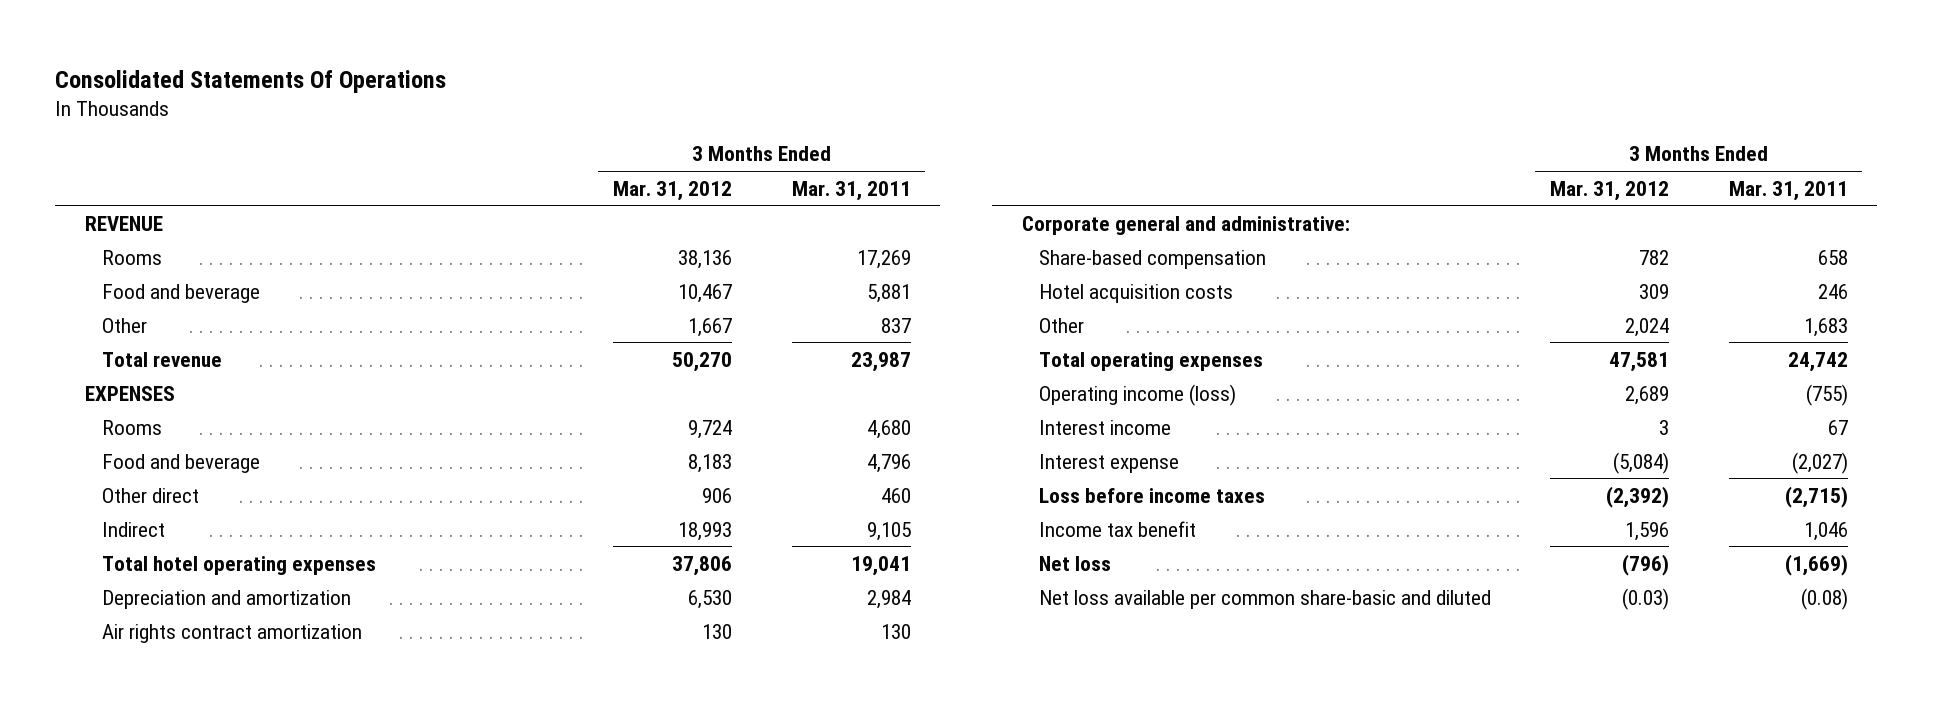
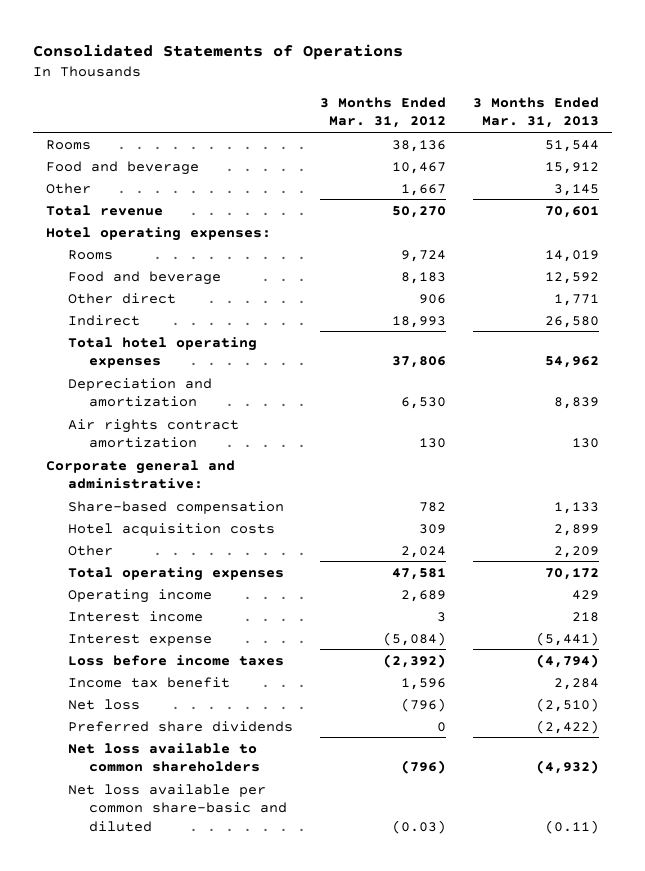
- Consolidated Statements Of Operations
+ Consolidated Statements of Operations
- | 3 Months Ended Mar. 31, 2012 | 3 Months Ended Mar. 31, 2011
+ | 3 Months Ended Mar. 31, 2012 | 3 Months Ended Mar. 31, 2013
- REVENUE
- EXPENSES
+ Hotel operating expenses:
- Operating income (loss) | 2,689 | (755)
+ Operating income | 2,689 | 429
+ Preferred share dividends | 0 | (2,422)
+ Net loss available to common shareholders | (796) | (4,932)

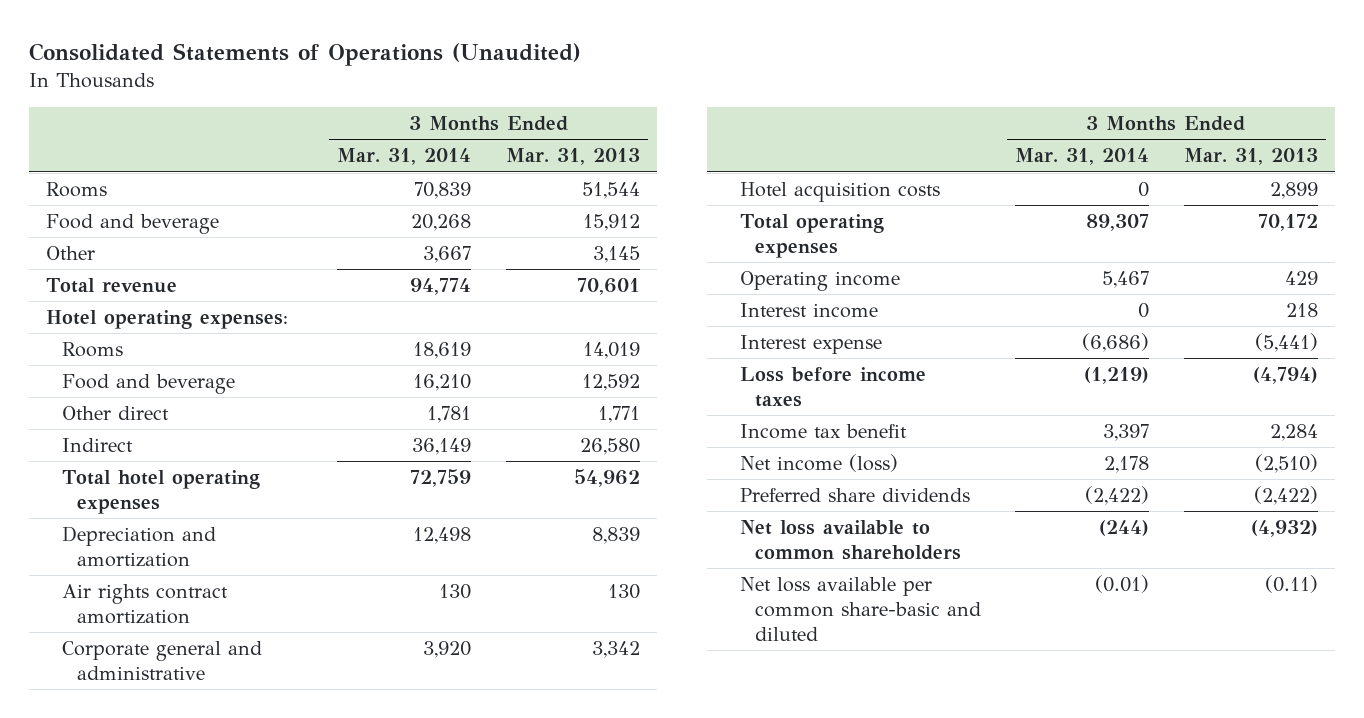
- Consolidated Statements of Operations
+ Consolidated Statements of Operations (Unaudited)
- | 3 Months Ended Mar. 31, 2012 | 3 Months Ended Mar. 31, 2013
+ | 3 Months Ended Mar. 31, 2014 | 3 Months Ended Mar. 31, 2013
- Corporate general and administrative:
- Share-based compensation | 782 | 1,133
+ Corporate general and administrative | 3,920 | 3,342
- Other | 2,024 | 2,209
- Net loss | (796) | (2,510)
+ Net income (loss) | 2,178 | (2,510)

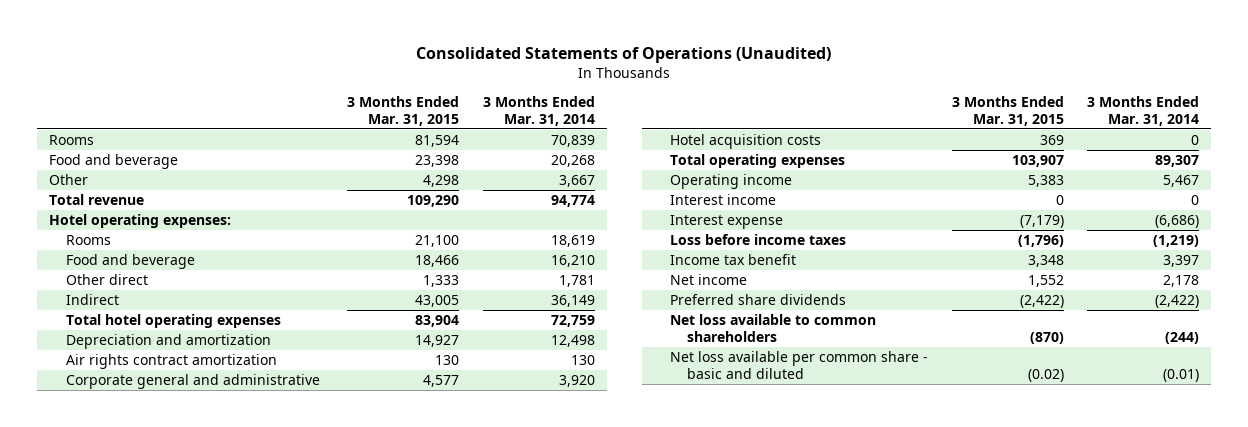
- | 3 Months Ended Mar. 31, 2014 | 3 Months Ended Mar. 31, 2013
+ | 3 Months Ended Mar. 31, 2015 | 3 Months Ended Mar. 31, 2014
- Net income (loss) | 2,178 | (2,510)
+ Net income | 1,552 | 2,178
- Net loss available per common share-basic and diluted | (0.01) | (0.11)
+ Net loss available per common share - basic and diluted | (0.02) | (0.01)

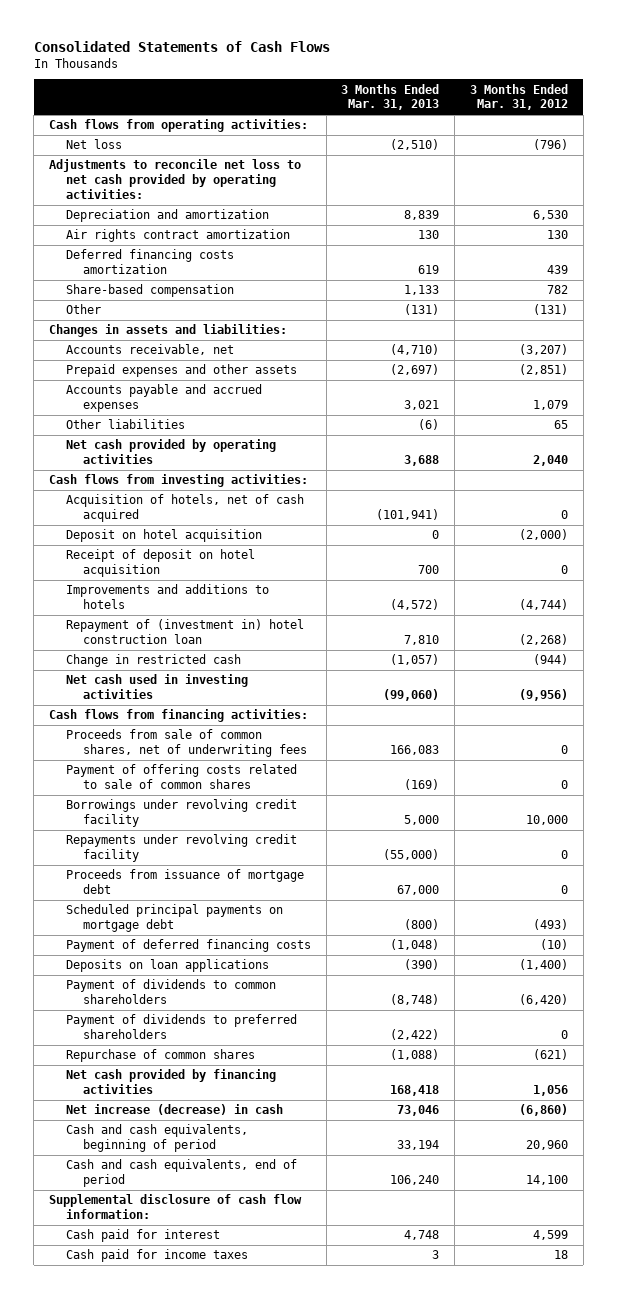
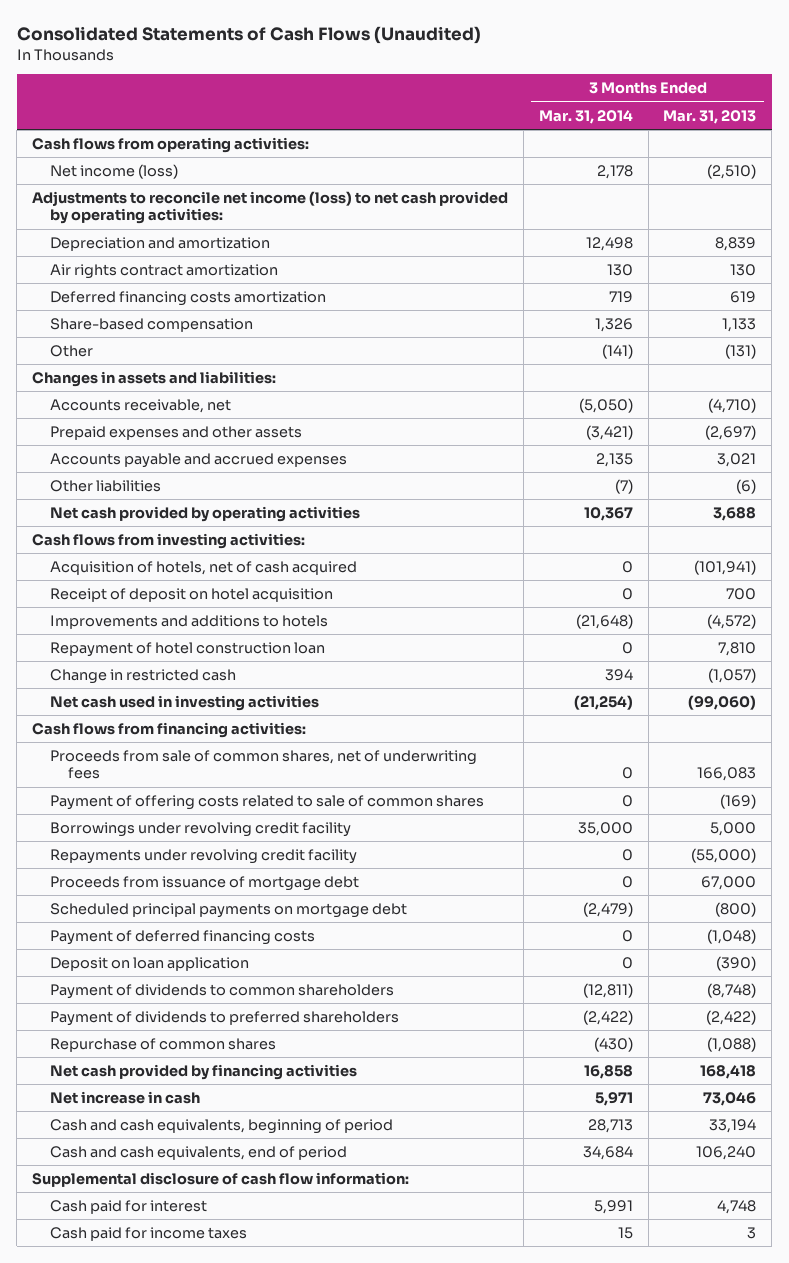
- Consolidated Statements of Cash Flows
+ Consolidated Statements of Cash Flows (Unaudited)
- | 3 Months Ended Mar. 31, 2013 | 3 Months Ended Mar. 31, 2012
+ | 3 Months Ended Mar. 31, 2014 | 3 Months Ended Mar. 31, 2013
- Net loss | (2,510) | (796)
- Adjustments to reconcile net loss to net cash provided by operating activities:
+ Net income (loss) | 2,178 | (2,510)
+ Adjustments to reconcile net income (loss) to net cash provided by operating activities:
- Deposit on hotel acquisition | 0 | (2,000)
- Repayment of (investment in) hotel construction loan | 7,810 | (2,268)
+ Repayment of hotel construction loan | 0 | 7,810
- Deposits on loan applications | (390) | (1,400)
+ Deposit on loan application | 0 | (390)
- Net increase (decrease) in cash | 73,046 | (6,860)
+ Net increase in cash | 5,971 | 73,046

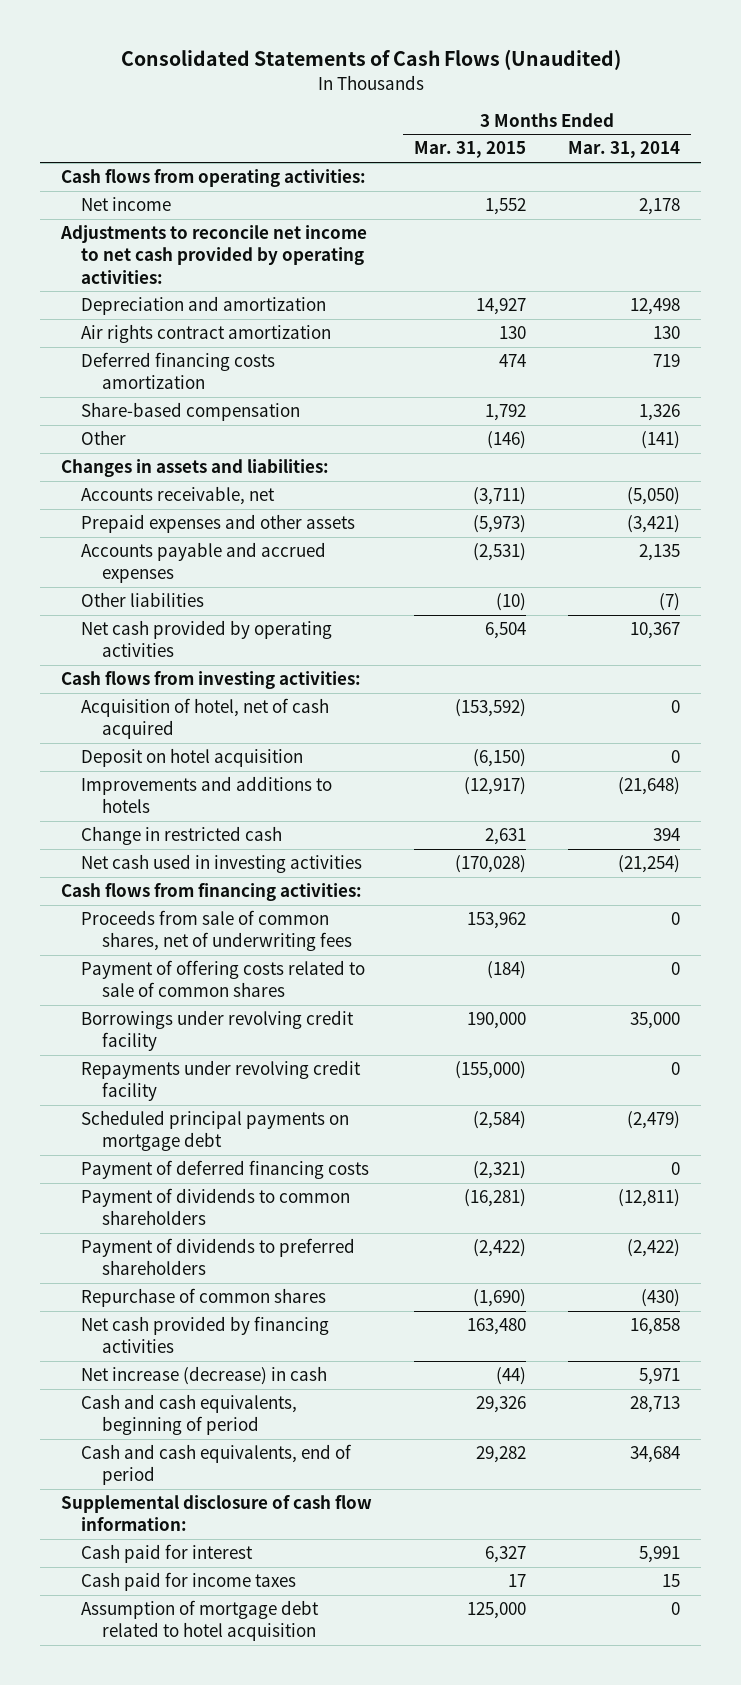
- | 3 Months Ended Mar. 31, 2014 | 3 Months Ended Mar. 31, 2013
+ | 3 Months Ended Mar. 31, 2015 | 3 Months Ended Mar. 31, 2014
- Net income (loss) | 2,178 | (2,510)
- Adjustments to reconcile net income (loss) to net cash provided by operating activities:
+ Net income | 1,552 | 2,178
+ Adjustments to reconcile net income to net cash provided by operating activities:
- Acquisition of hotels, net of cash acquired | 0 | (101,941)
- Receipt of deposit on hotel acquisition | 0 | 700
+ Acquisition of hotel, net of cash acquired | (153,592) | 0
+ Deposit on hotel acquisition | (6,150) | 0
- Repayment of hotel construction loan | 0 | 7,810
- Proceeds from issuance of mortgage debt | 0 | 67,000
- Deposit on loan application | 0 | (390)
- Net increase in cash | 5,971 | 73,046
+ Net increase (decrease) in cash | (44) | 5,971
+ Assumption of mortgage debt related to hotel acquisition | 125,000 | 0

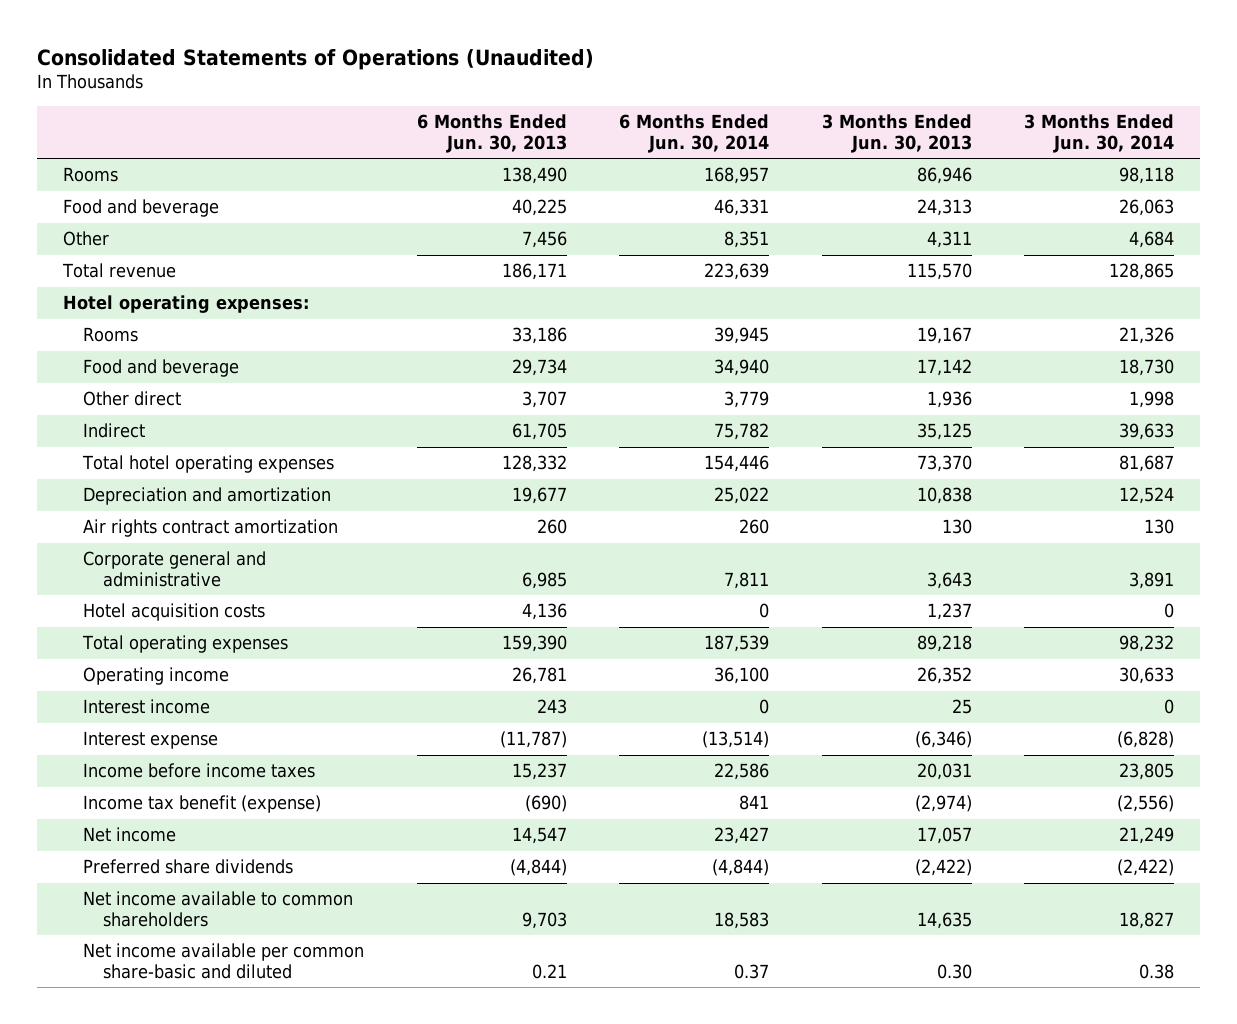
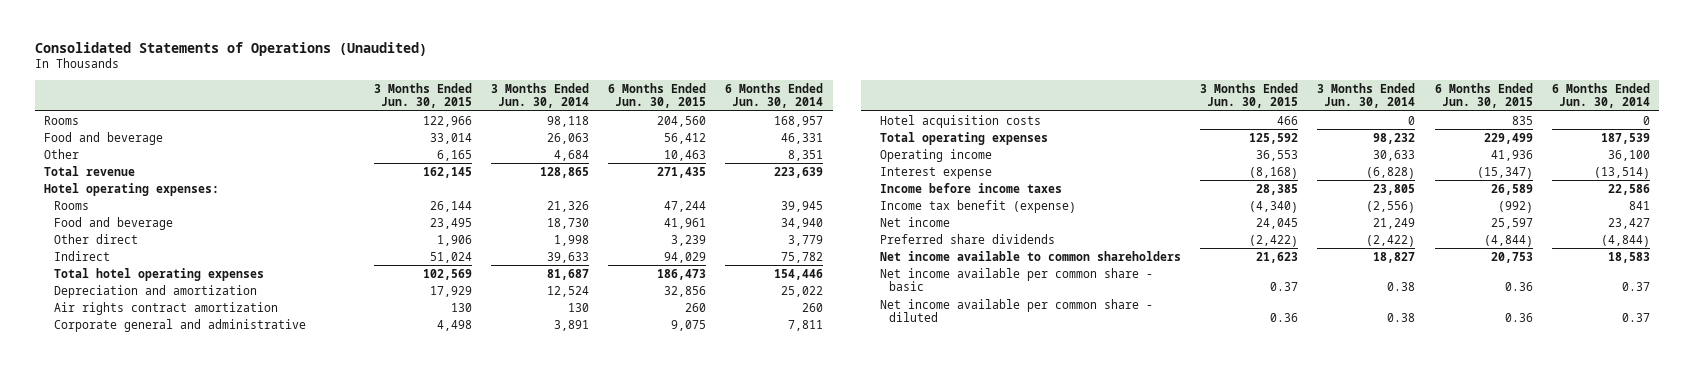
- | 6 Months Ended Jun. 30, 2013 | 6 Months Ended Jun. 30, 2014 | 3 Months Ended Jun. 30, 2013 | 3 Months Ended Jun. 30, 2014
+ | 3 Months Ended Jun. 30, 2015 | 3 Months Ended Jun. 30, 2014 | 6 Months Ended Jun. 30, 2015 | 6 Months Ended Jun. 30, 2014
- Interest income | 243 | 0 | 25 | 0
- Net income available per common share-basic and diluted | 0.21 | 0.37 | 0.30 | 0.38
+ Net income available per common share - basic | 0.37 | 0.38 | 0.36 | 0.37
+ Net income available per common share - diluted | 0.36 | 0.38 | 0.36 | 0.37

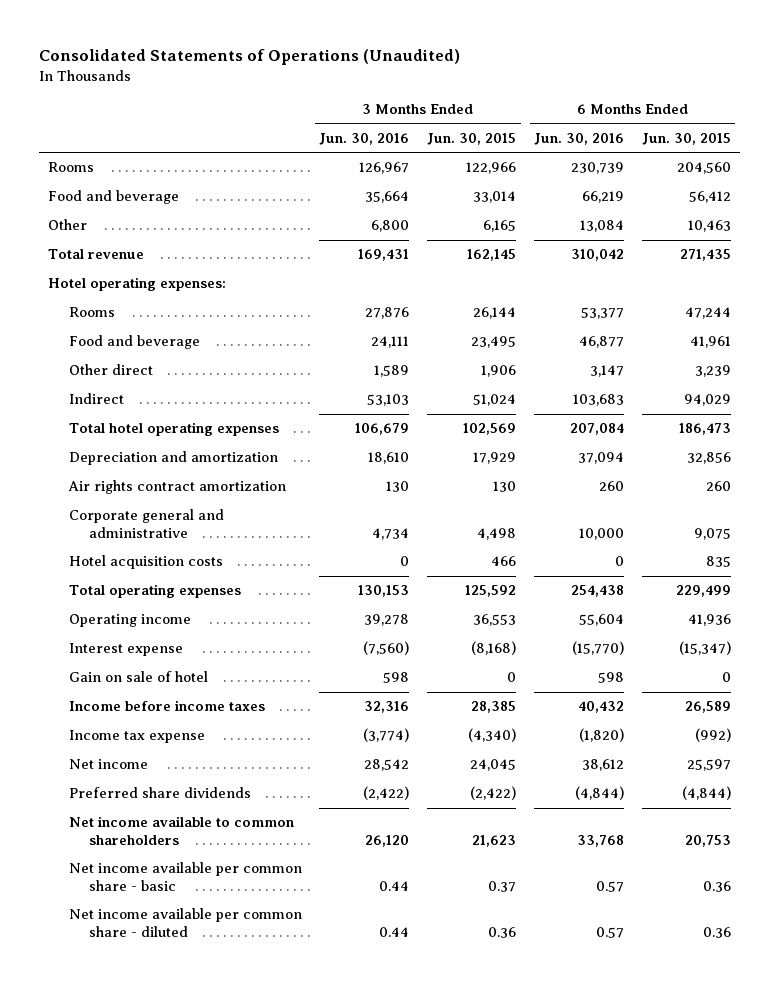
- | 3 Months Ended Jun. 30, 2015 | 3 Months Ended Jun. 30, 2014 | 6 Months Ended Jun. 30, 2015 | 6 Months Ended Jun. 30, 2014
+ | 3 Months Ended Jun. 30, 2016 | 3 Months Ended Jun. 30, 2015 | 6 Months Ended Jun. 30, 2016 | 6 Months Ended Jun. 30, 2015
+ Gain on sale of hotel | 598 | 0 | 598 | 0
- Income tax benefit (expense) | (4,340) | (2,556) | (992) | 841
+ Income tax expense | (3,774) | (4,340) | (1,820) | (992)

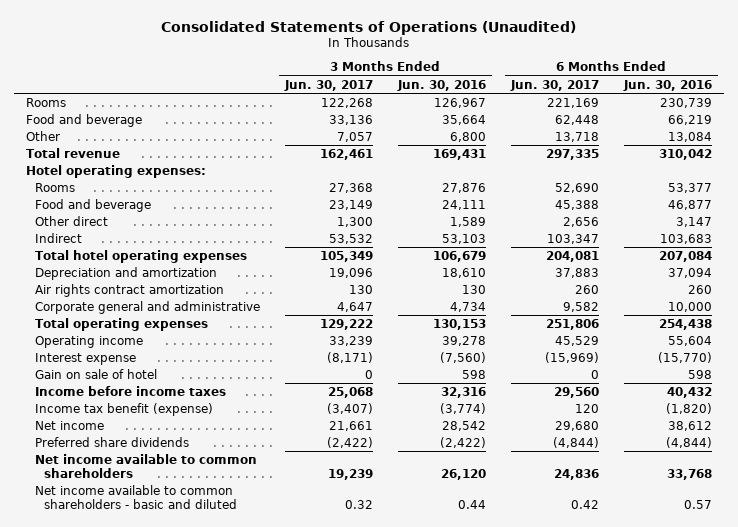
- | 3 Months Ended Jun. 30, 2016 | 3 Months Ended Jun. 30, 2015 | 6 Months Ended Jun. 30, 2016 | 6 Months Ended Jun. 30, 2015
+ | 3 Months Ended Jun. 30, 2017 | 3 Months Ended Jun. 30, 2016 | 6 Months Ended Jun. 30, 2017 | 6 Months Ended Jun. 30, 2016
- Hotel acquisition costs | 0 | 466 | 0 | 835
- Income tax expense | (3,774) | (4,340) | (1,820) | (992)
+ Income tax benefit (expense) | (3,407) | (3,774) | 120 | (1,820)
- Net income available per common share - basic | 0.44 | 0.37 | 0.57 | 0.36
- Net income available per common share - diluted | 0.44 | 0.36 | 0.57 | 0.36
+ Net income available to common shareholders - basic and diluted | 0.32 | 0.44 | 0.42 | 0.57

